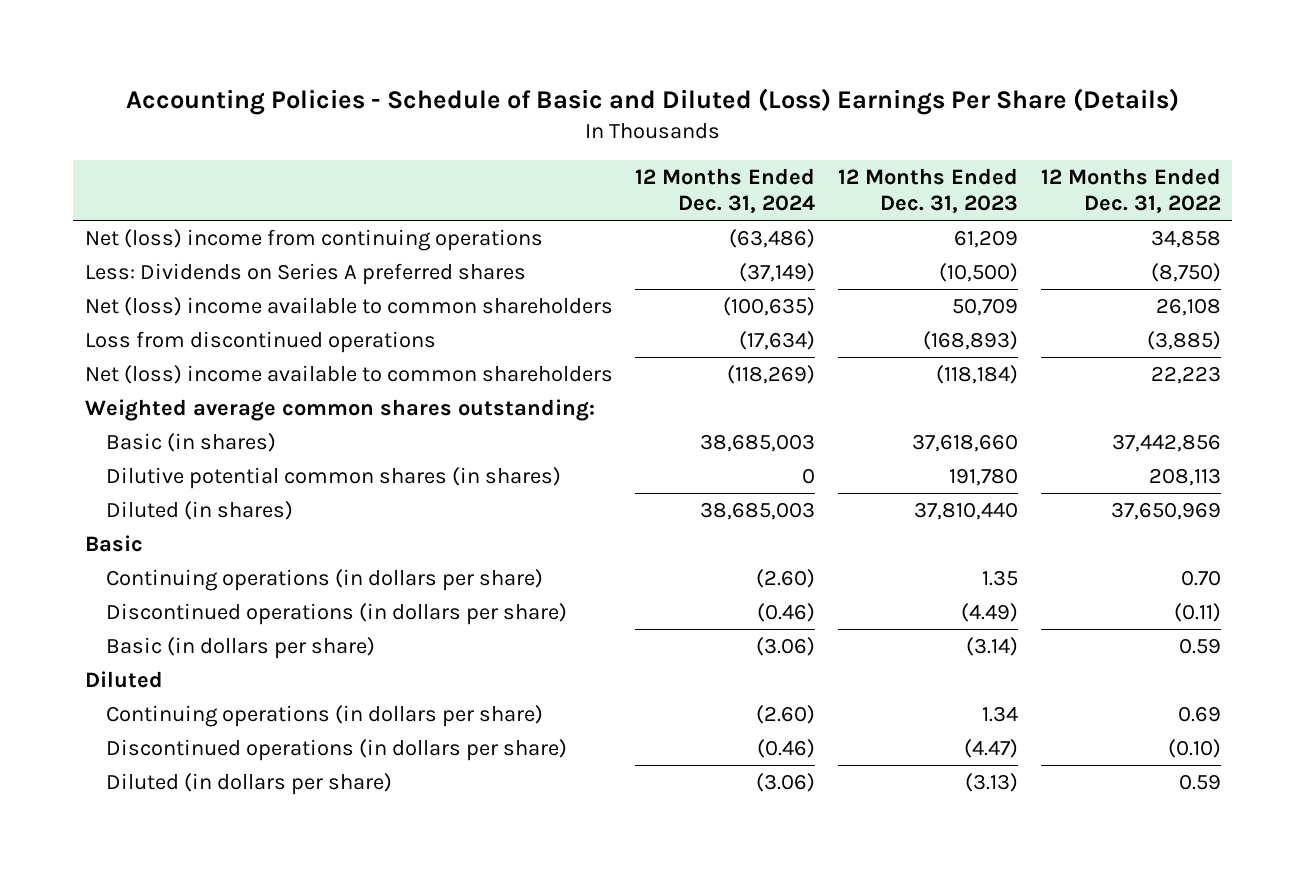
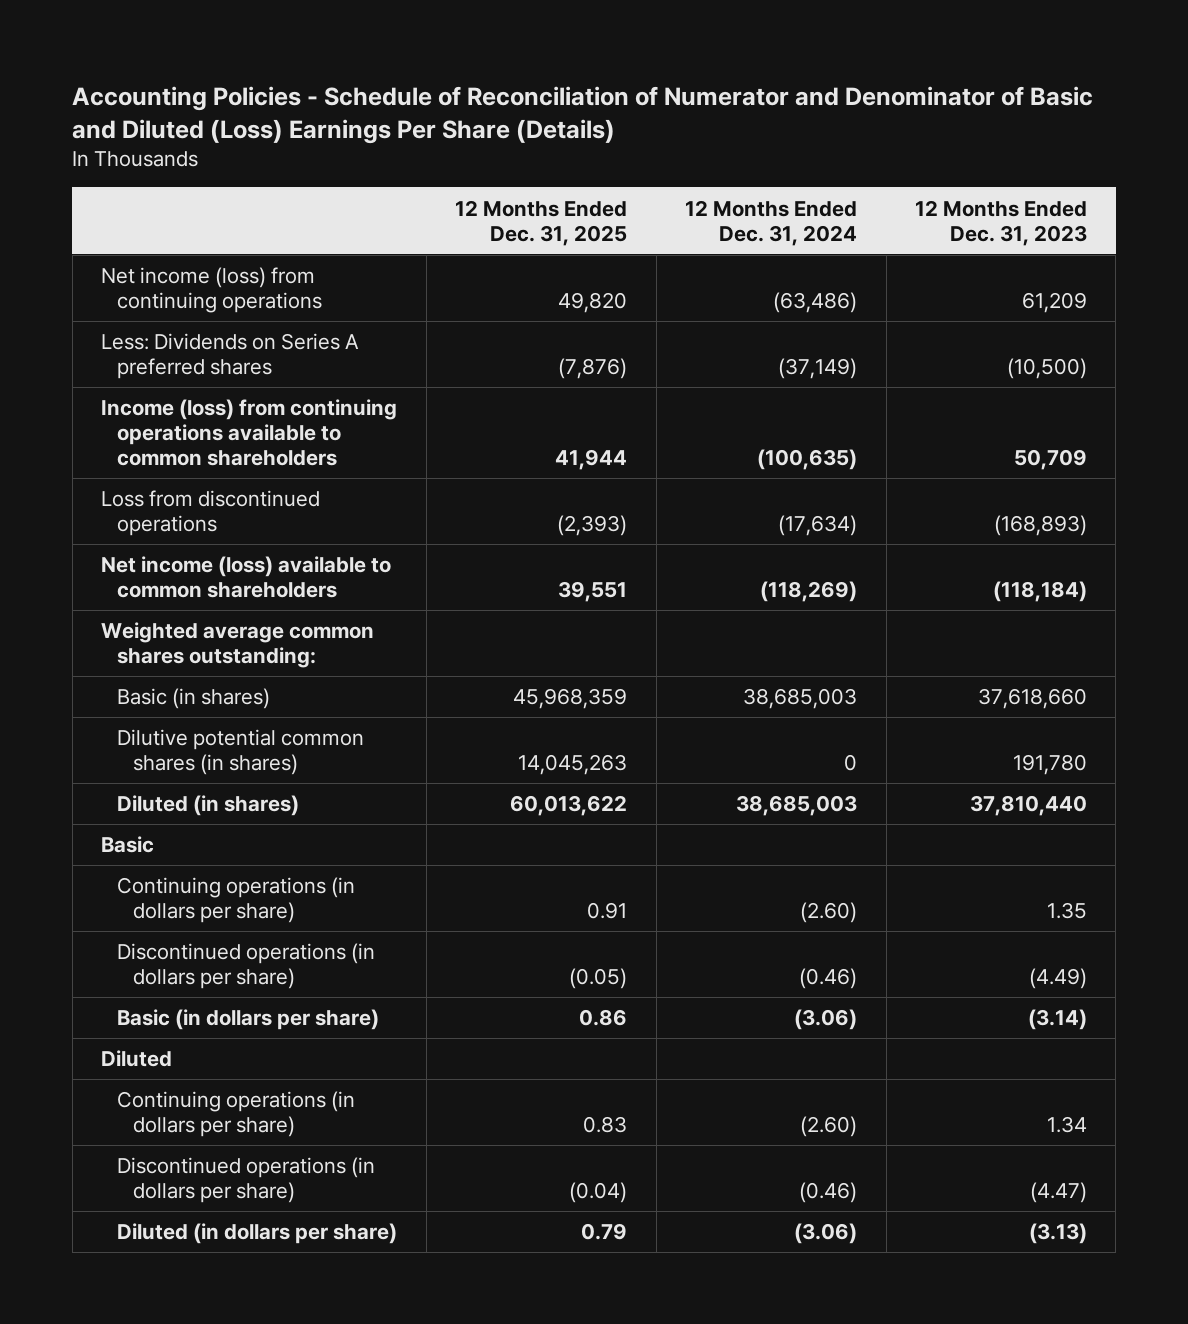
- Accounting Policies - Schedule of Basic and Diluted (Loss) Earnings Per Share (Details)
+ Accounting Policies - Schedule of Reconciliation of Numerator and Denominator of Basic and Diluted (Loss) Earnings Per Share (Details)
- | 12 Months Ended Dec. 31, 2024 | 12 Months Ended Dec. 31, 2023 | 12 Months Ended Dec. 31, 2022
+ | 12 Months Ended Dec. 31, 2025 | 12 Months Ended Dec. 31, 2024 | 12 Months Ended Dec. 31, 2023
- Net (loss) income from continuing operations | (63,486) | 61,209 | 34,858
+ Net income (loss) from continuing operations | 49,820 | (63,486) | 61,209
- Net (loss) income available to common shareholders | (100,635) | 50,709 | 26,108
+ Income (loss) from continuing operations available to common shareholders | 41,944 | (100,635) | 50,709
- Net (loss) income available to common shareholders | (118,269) | (118,184) | 22,223
+ Net income (loss) available to common shareholders | 39,551 | (118,269) | (118,184)

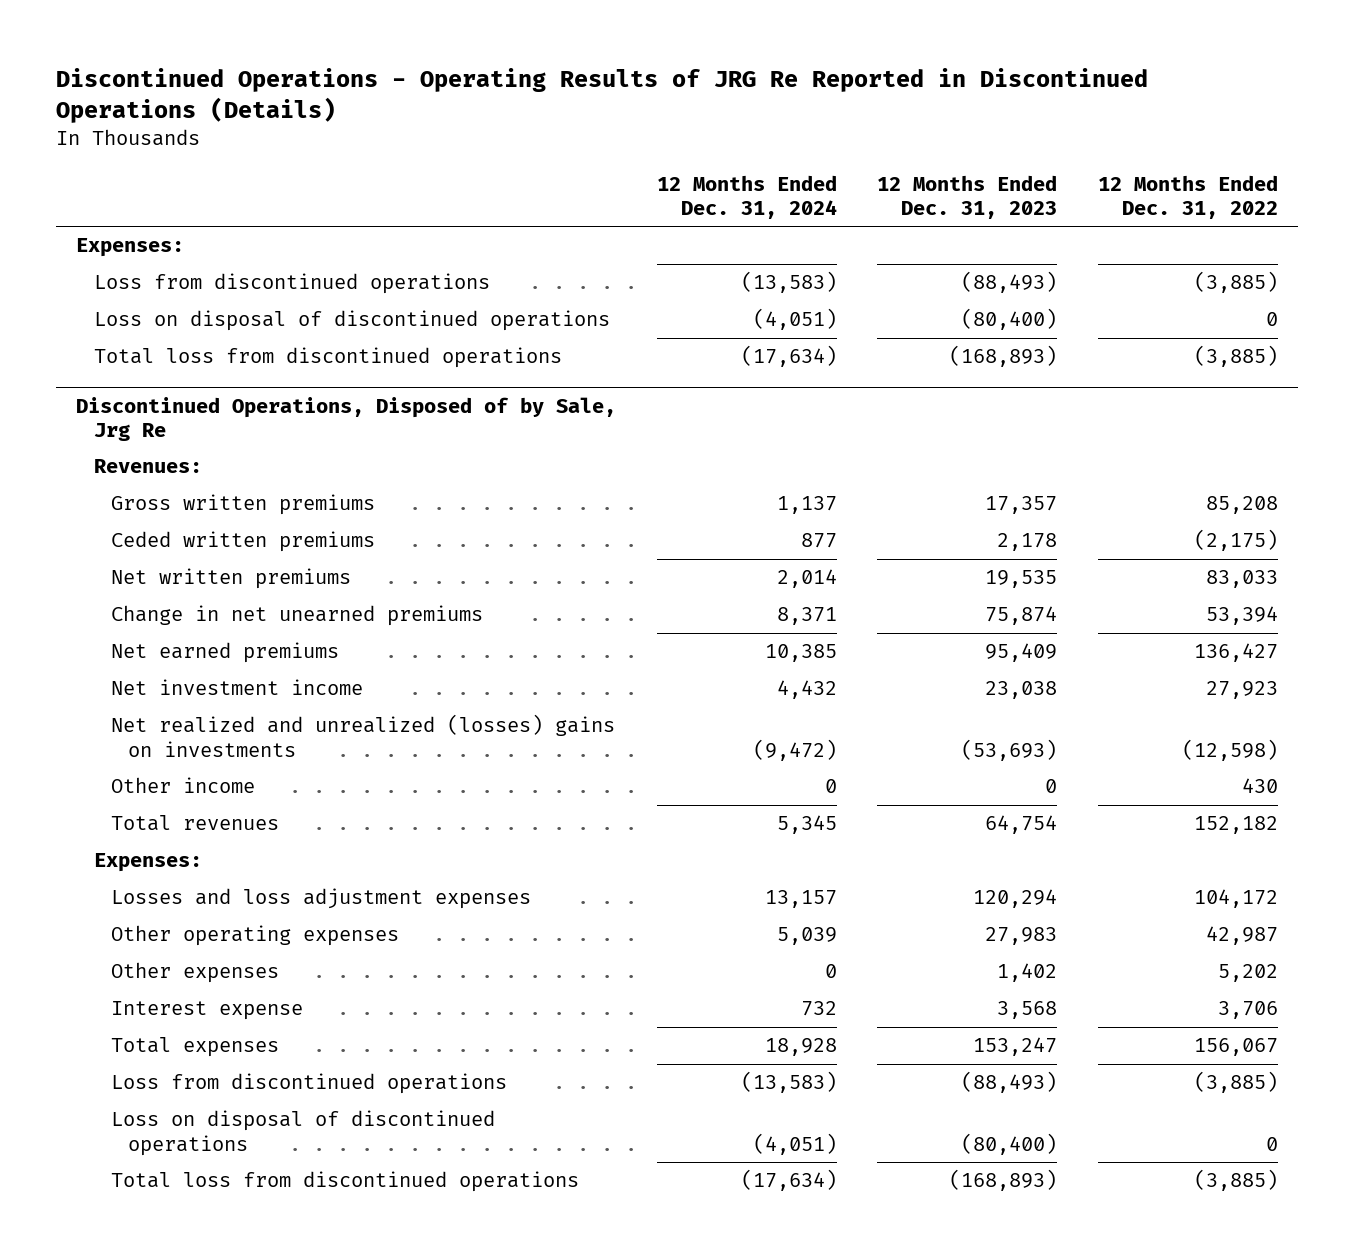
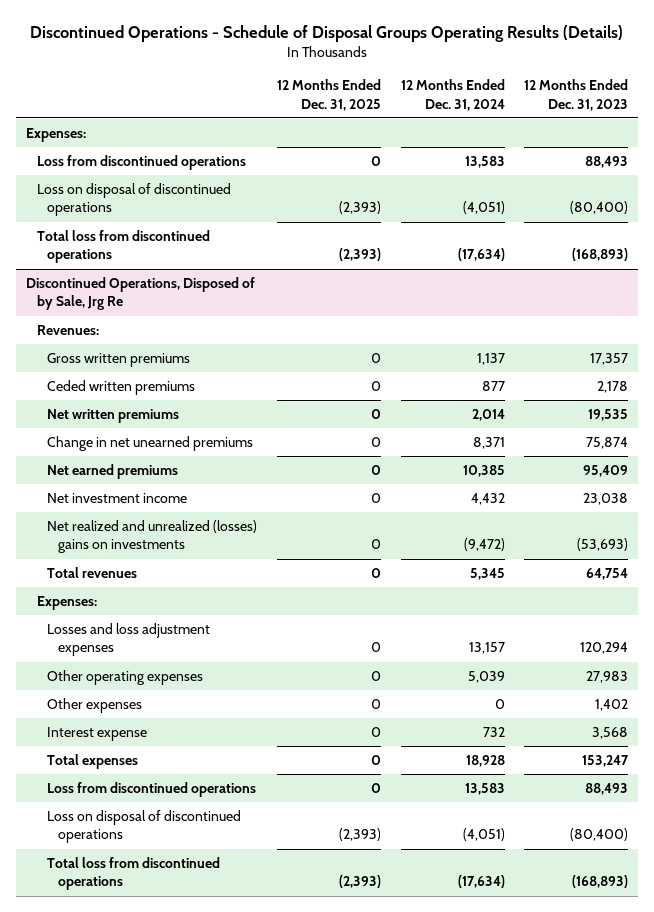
- Discontinued Operations - Operating Results of JRG Re Reported in Discontinued Operations (Details)
+ Discontinued Operations - Schedule of Disposal Groups Operating Results (Details)
- | 12 Months Ended Dec. 31, 2024 | 12 Months Ended Dec. 31, 2023 | 12 Months Ended Dec. 31, 2022
+ | 12 Months Ended Dec. 31, 2025 | 12 Months Ended Dec. 31, 2024 | 12 Months Ended Dec. 31, 2023
- Loss from discontinued operations | (13,583) | (88,493) | (3,885)
+ Loss from discontinued operations | 0 | 13,583 | 88,493
@ Discontinued Operations, Disposed of by Sale, Jrg Re
- Other income | 0 | 0 | 430
- Loss from discontinued operations | (13,583) | (88,493) | (3,885)
+ Loss from discontinued operations | 0 | 13,583 | 88,493

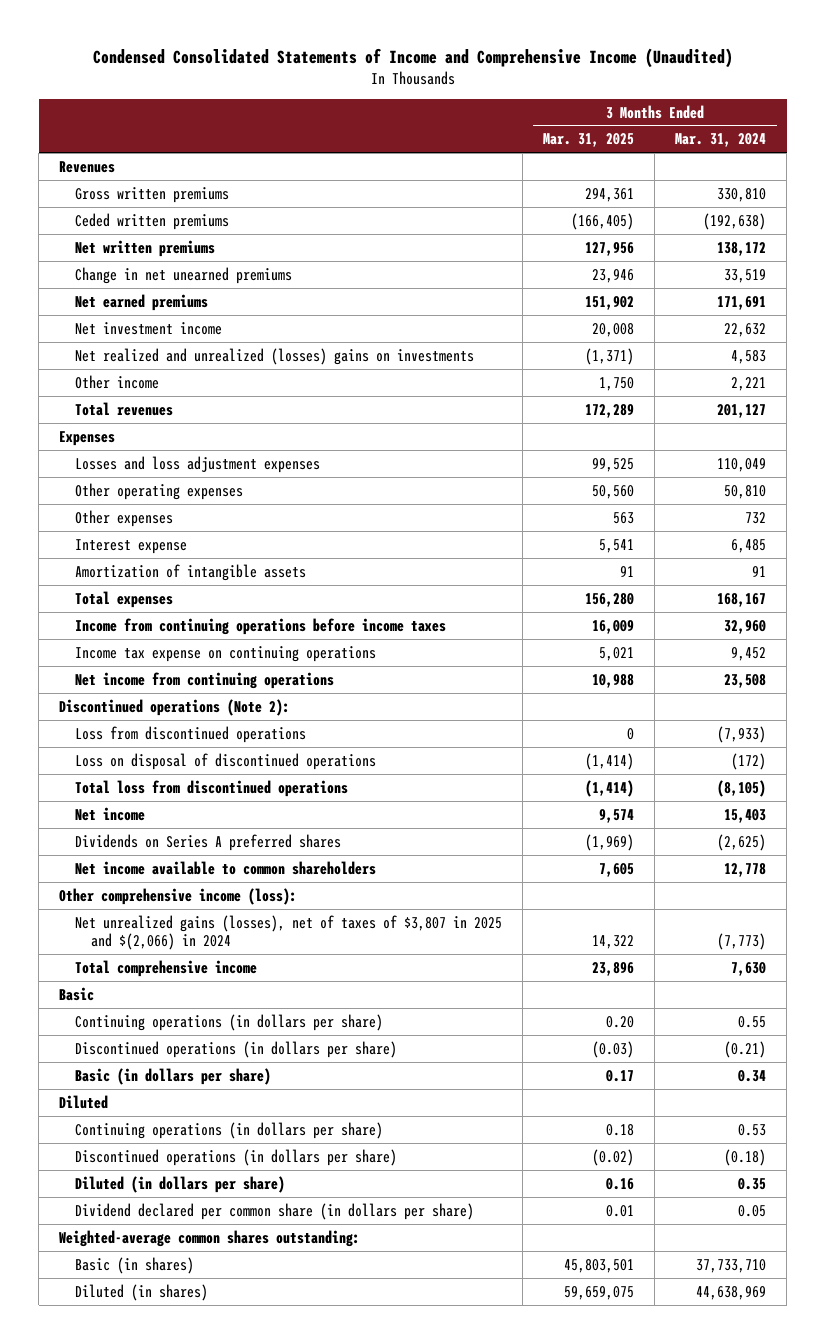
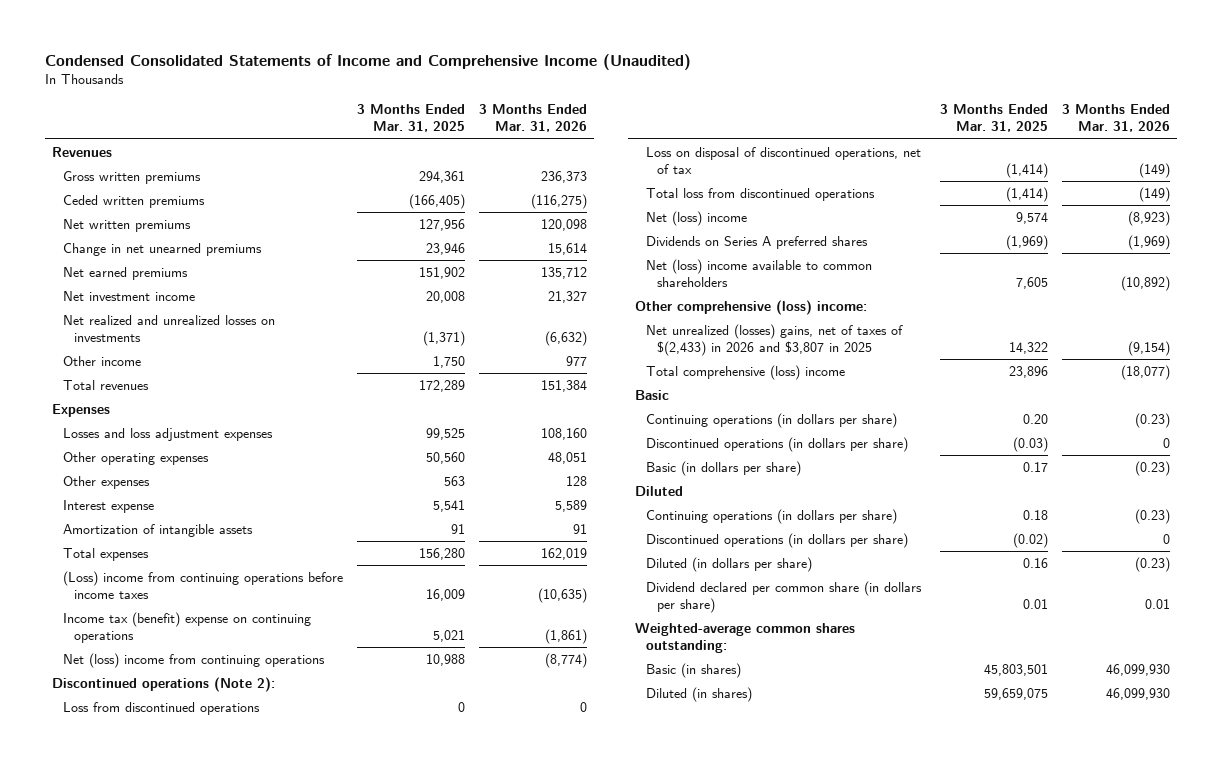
- | 3 Months Ended Mar. 31, 2025 | 3 Months Ended Mar. 31, 2024
+ | 3 Months Ended Mar. 31, 2025 | 3 Months Ended Mar. 31, 2026
- Net realized and unrealized (losses) gains on investments | (1,371) | 4,583
+ Net realized and unrealized losses on investments | (1,371) | (6,632)
- Income from continuing operations before income taxes | 16,009 | 32,960
- Income tax expense on continuing operations | 5,021 | 9,452
- Net income from continuing operations | 10,988 | 23,508
+ (Loss) income from continuing operations before income taxes | 16,009 | (10,635)
+ Income tax (benefit) expense on continuing operations | 5,021 | (1,861)
+ Net (loss) income from continuing operations | 10,988 | (8,774)
- Loss on disposal of discontinued operations | (1,414) | (172)
+ Loss on disposal of discontinued operations, net of tax | (1,414) | (149)
- Net income | 9,574 | 15,403
+ Net (loss) income | 9,574 | (8,923)
- Net income available to common shareholders | 7,605 | 12,778
- Other comprehensive income (loss):
- Net unrealized gains (losses), net of taxes of $3,807 in 2025 and $(2,066) in 2024 | 14,322 | (7,773)
- Total comprehensive income | 23,896 | 7,630
+ Net (loss) income available to common shareholders | 7,605 | (10,892)
+ Other comprehensive (loss) income:
+ Net unrealized (losses) gains, net of taxes of $(2,433) in 2026 and $3,807 in 2025 | 14,322 | (9,154)
+ Total comprehensive (loss) income | 23,896 | (18,077)

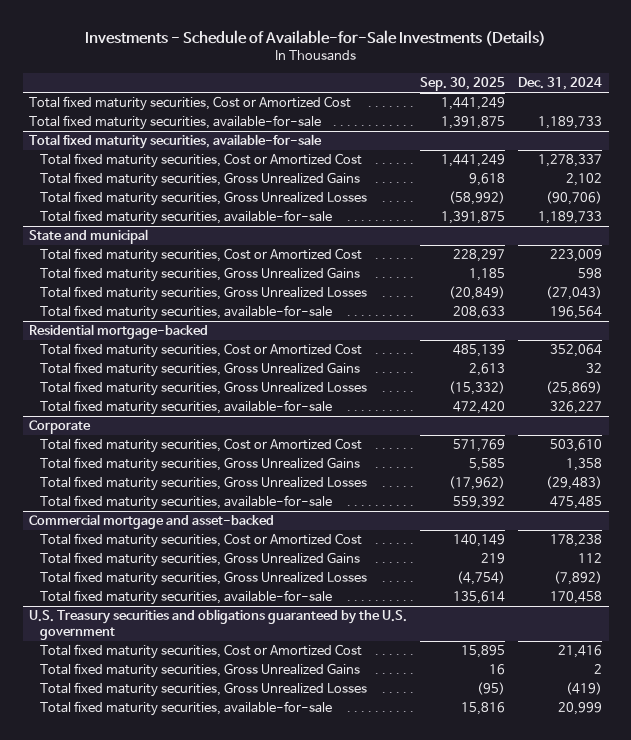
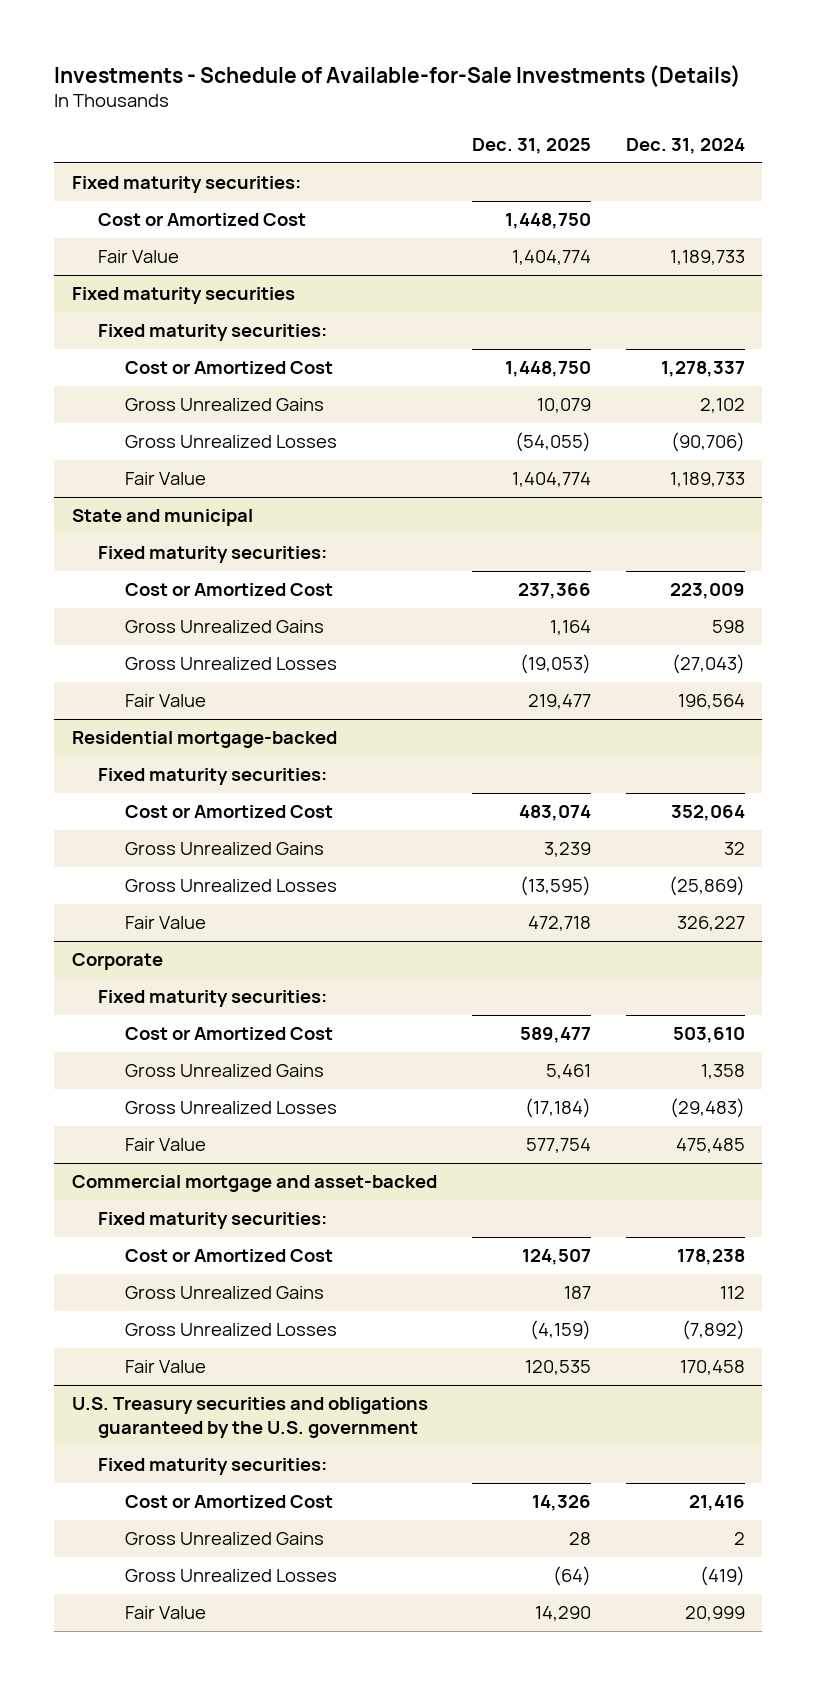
- | Sep. 30, 2025 | Dec. 31, 2024
+ | Dec. 31, 2025 | Dec. 31, 2024
- Total fixed maturity securities, Cost or Amortized Cost | 1,441,249 |
- Total fixed maturity securities, available-for-sale | 1,391,875 | 1,189,733
- Total fixed maturity securities, available-for-sale
- Total fixed maturity securities, Cost or Amortized Cost | 1,441,249 | 1,278,337
- Total fixed maturity securities, Gross Unrealized Gains | 9,618 | 2,102
- Total fixed maturity securities, Gross Unrealized Losses | (58,992) | (90,706)
- Total fixed maturity securities, available-for-sale | 1,391,875 | 1,189,733
+ Fixed maturity securities:
+ Cost or Amortized Cost | 1,448,750 |
+ Fair Value | 1,404,774 | 1,189,733
+ Fixed maturity securities
+ Fixed maturity securities:
+ Cost or Amortized Cost | 1,448,750 | 1,278,337
+ Gross Unrealized Gains | 10,079 | 2,102
+ Gross Unrealized Losses | (54,055) | (90,706)
+ Fair Value | 1,404,774 | 1,189,733
@ State and municipal
- Total fixed maturity securities, Cost or Amortized Cost | 228,297 | 223,009
- Total fixed maturity securities, Gross Unrealized Gains | 1,185 | 598
- Total fixed maturity securities, Gross Unrealized Losses | (20,849) | (27,043)
- Total fixed maturity securities, available-for-sale | 208,633 | 196,564
+ Fixed maturity securities:
+ Cost or Amortized Cost | 237,366 | 223,009
+ Gross Unrealized Gains | 1,164 | 598
+ Gross Unrealized Losses | (19,053) | (27,043)
+ Fair Value | 219,477 | 196,564
@ Residential mortgage-backed
- Total fixed maturity securities, Cost or Amortized Cost | 485,139 | 352,064
- Total fixed maturity securities, Gross Unrealized Gains | 2,613 | 32
- Total fixed maturity securities, Gross Unrealized Losses | (15,332) | (25,869)
- Total fixed maturity securities, available-for-sale | 472,420 | 326,227
+ Fixed maturity securities:
+ Cost or Amortized Cost | 483,074 | 352,064
+ Gross Unrealized Gains | 3,239 | 32
+ Gross Unrealized Losses | (13,595) | (25,869)
+ Fair Value | 472,718 | 326,227
@ Corporate
- Total fixed maturity securities, Cost or Amortized Cost | 571,769 | 503,610
- Total fixed maturity securities, Gross Unrealized Gains | 5,585 | 1,358
- Total fixed maturity securities, Gross Unrealized Losses | (17,962) | (29,483)
- Total fixed maturity securities, available-for-sale | 559,392 | 475,485
+ Fixed maturity securities:
+ Cost or Amortized Cost | 589,477 | 503,610
+ Gross Unrealized Gains | 5,461 | 1,358
+ Gross Unrealized Losses | (17,184) | (29,483)
+ Fair Value | 577,754 | 475,485
@ Commercial mortgage and asset-backed
- Total fixed maturity securities, Cost or Amortized Cost | 140,149 | 178,238
- Total fixed maturity securities, Gross Unrealized Gains | 219 | 112
- Total fixed maturity securities, Gross Unrealized Losses | (4,754) | (7,892)
- Total fixed maturity securities, available-for-sale | 135,614 | 170,458
+ Fixed maturity securities:
+ Cost or Amortized Cost | 124,507 | 178,238
+ Gross Unrealized Gains | 187 | 112
+ Gross Unrealized Losses | (4,159) | (7,892)
+ Fair Value | 120,535 | 170,458
@ U.S. Treasury securities and obligations guaranteed by the U.S. government
- Total fixed maturity securities, Cost or Amortized Cost | 15,895 | 21,416
- Total fixed maturity securities, Gross Unrealized Gains | 16 | 2
- Total fixed maturity securities, Gross Unrealized Losses | (95) | (419)
- Total fixed maturity securities, available-for-sale | 15,816 | 20,999
+ Fixed maturity securities:
+ Cost or Amortized Cost | 14,326 | 21,416
+ Gross Unrealized Gains | 28 | 2
+ Gross Unrealized Losses | (64) | (419)
+ Fair Value | 14,290 | 20,999

